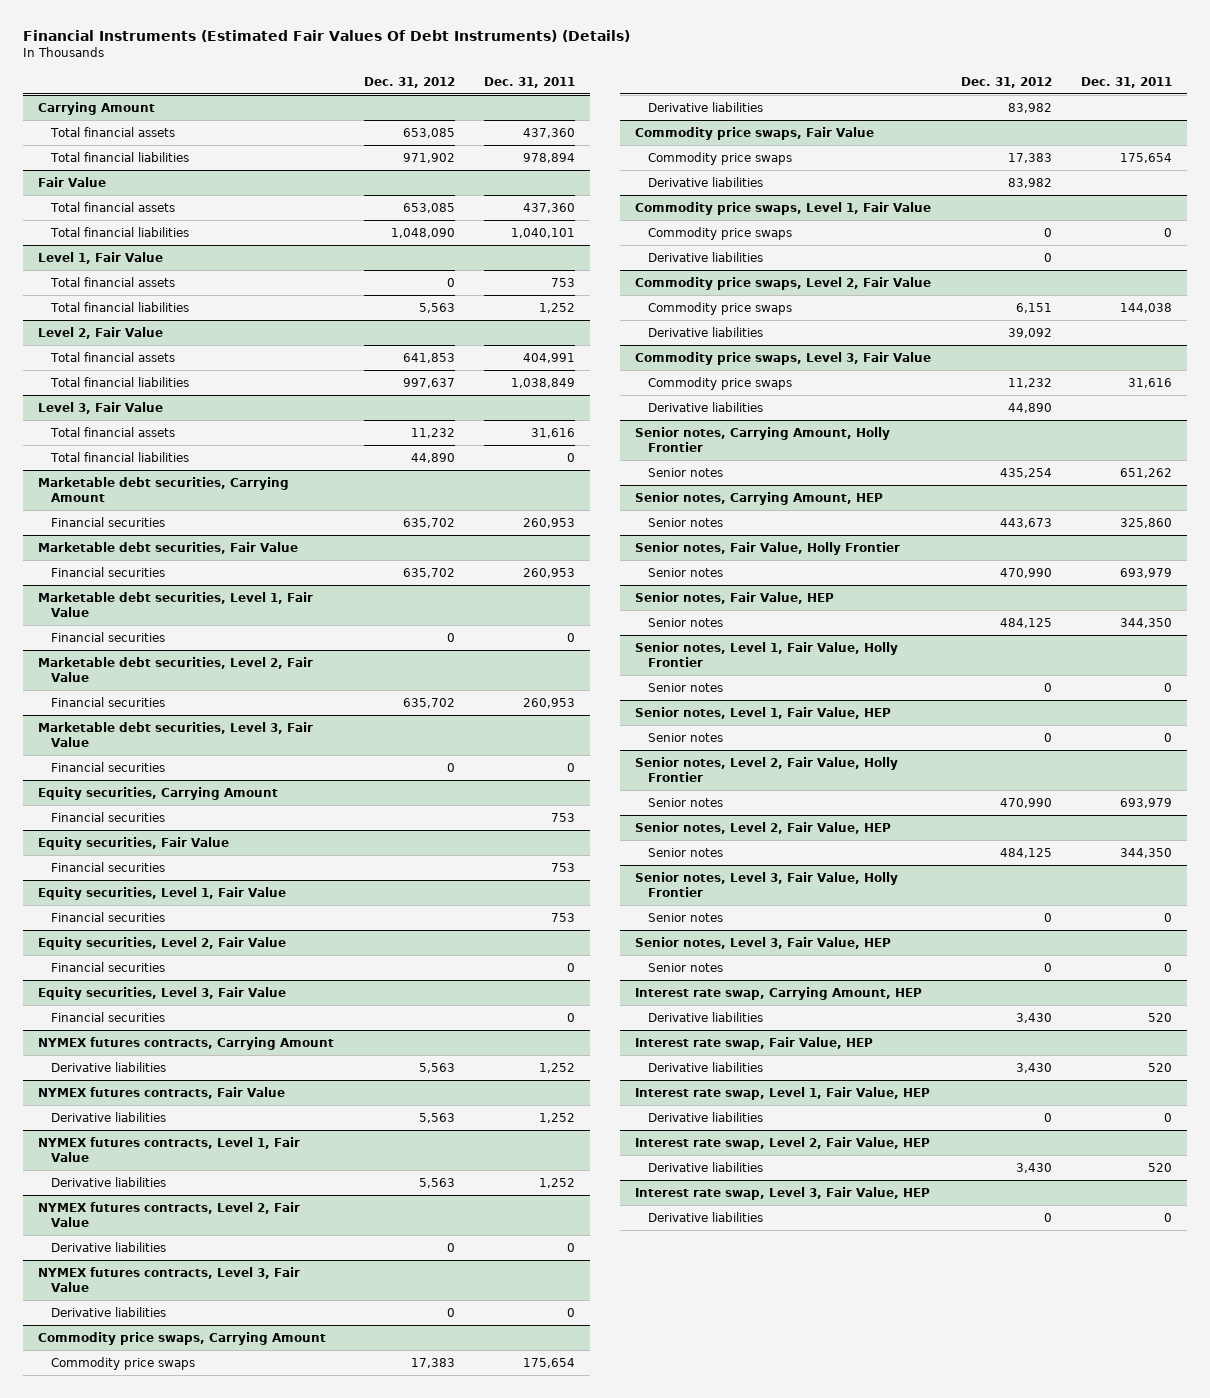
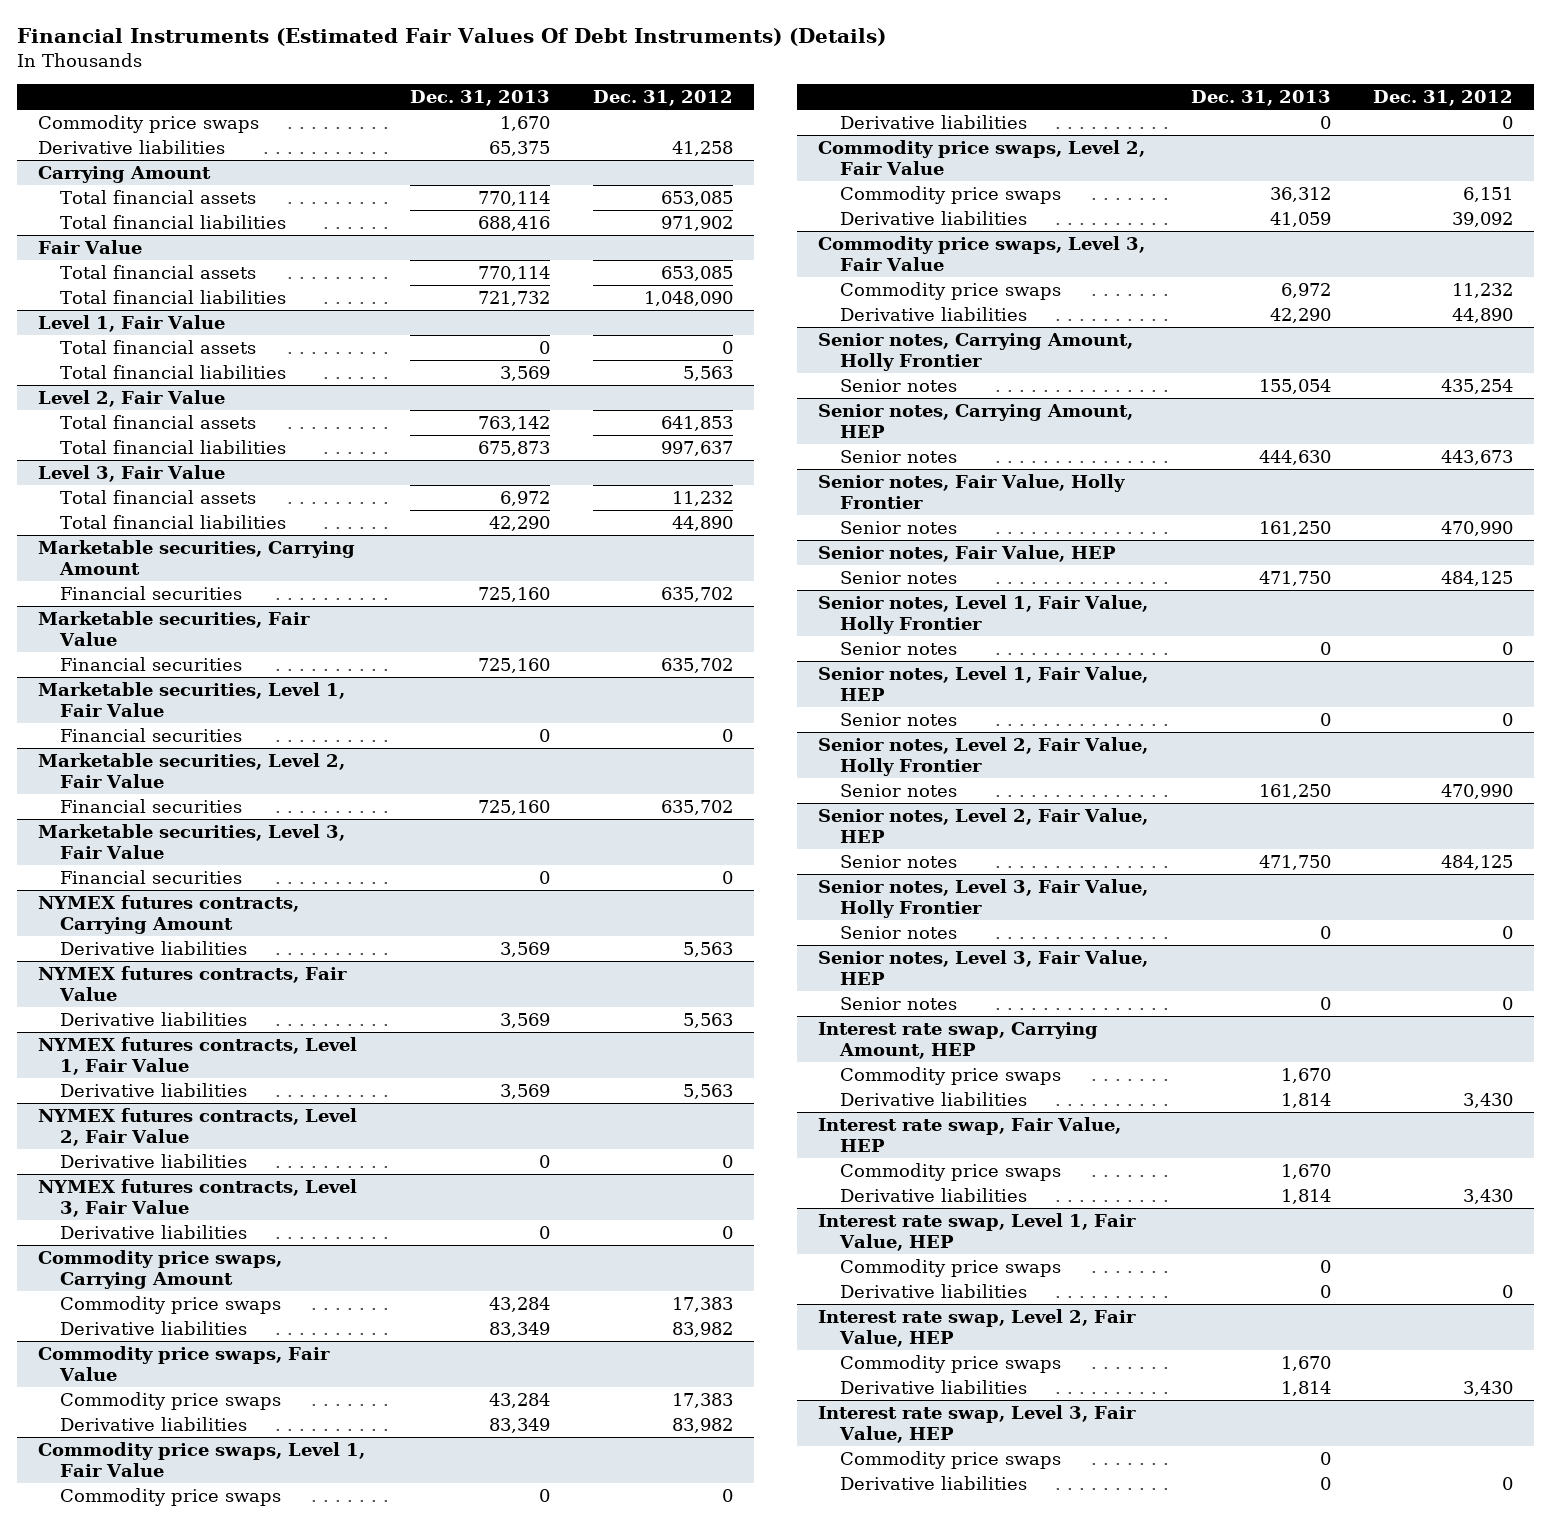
- | Dec. 31, 2012 | Dec. 31, 2011
+ | Dec. 31, 2013 | Dec. 31, 2012
+ Commodity price swaps | 1,670 |
+ Derivative liabilities | 65,375 | 41,258
- Marketable debt securities, Carrying Amount
+ Marketable securities, Carrying Amount
- Marketable debt securities, Fair Value
+ Marketable securities, Fair Value
- Marketable debt securities, Level 1, Fair Value
+ Marketable securities, Level 1, Fair Value
- Marketable debt securities, Level 2, Fair Value
+ Marketable securities, Level 2, Fair Value
- Marketable debt securities, Level 3, Fair Value
+ Marketable securities, Level 3, Fair Value
- Equity securities, Carrying Amount
- Financial securities | | 753
- Equity securities, Fair Value
- Financial securities | | 753
- Equity securities, Level 1, Fair Value
- Financial securities | | 753
- Equity securities, Level 2, Fair Value
- Financial securities | | 0
- Equity securities, Level 3, Fair Value
- Financial securities | | 0
@ Interest rate swap, Carrying Amount, HEP
+ Commodity price swaps | 1,670 |
@ Interest rate swap, Fair Value, HEP
+ Commodity price swaps | 1,670 |
@ Interest rate swap, Level 1, Fair Value, HEP
+ Commodity price swaps | 0 |
@ Interest rate swap, Level 2, Fair Value, HEP
+ Commodity price swaps | 1,670 |
@ Interest rate swap, Level 3, Fair Value, HEP
+ Commodity price swaps | 0 |

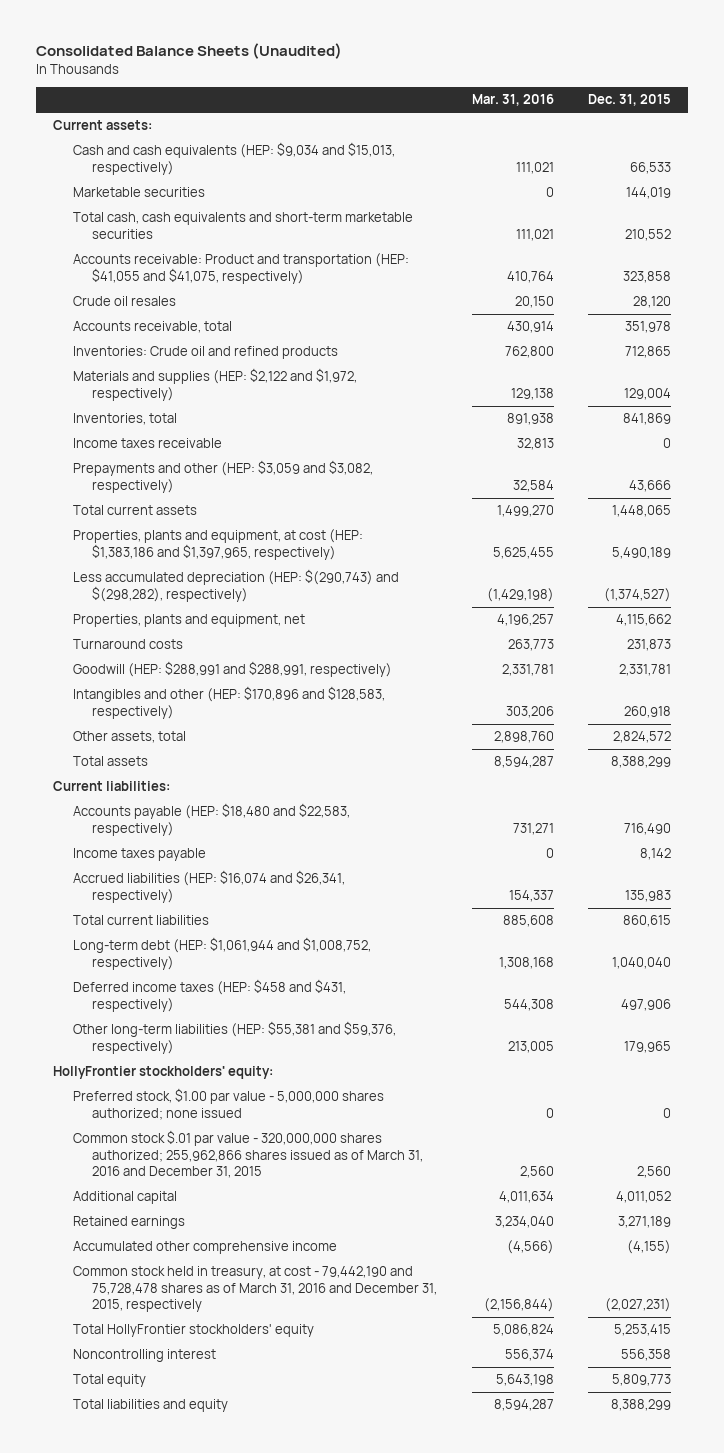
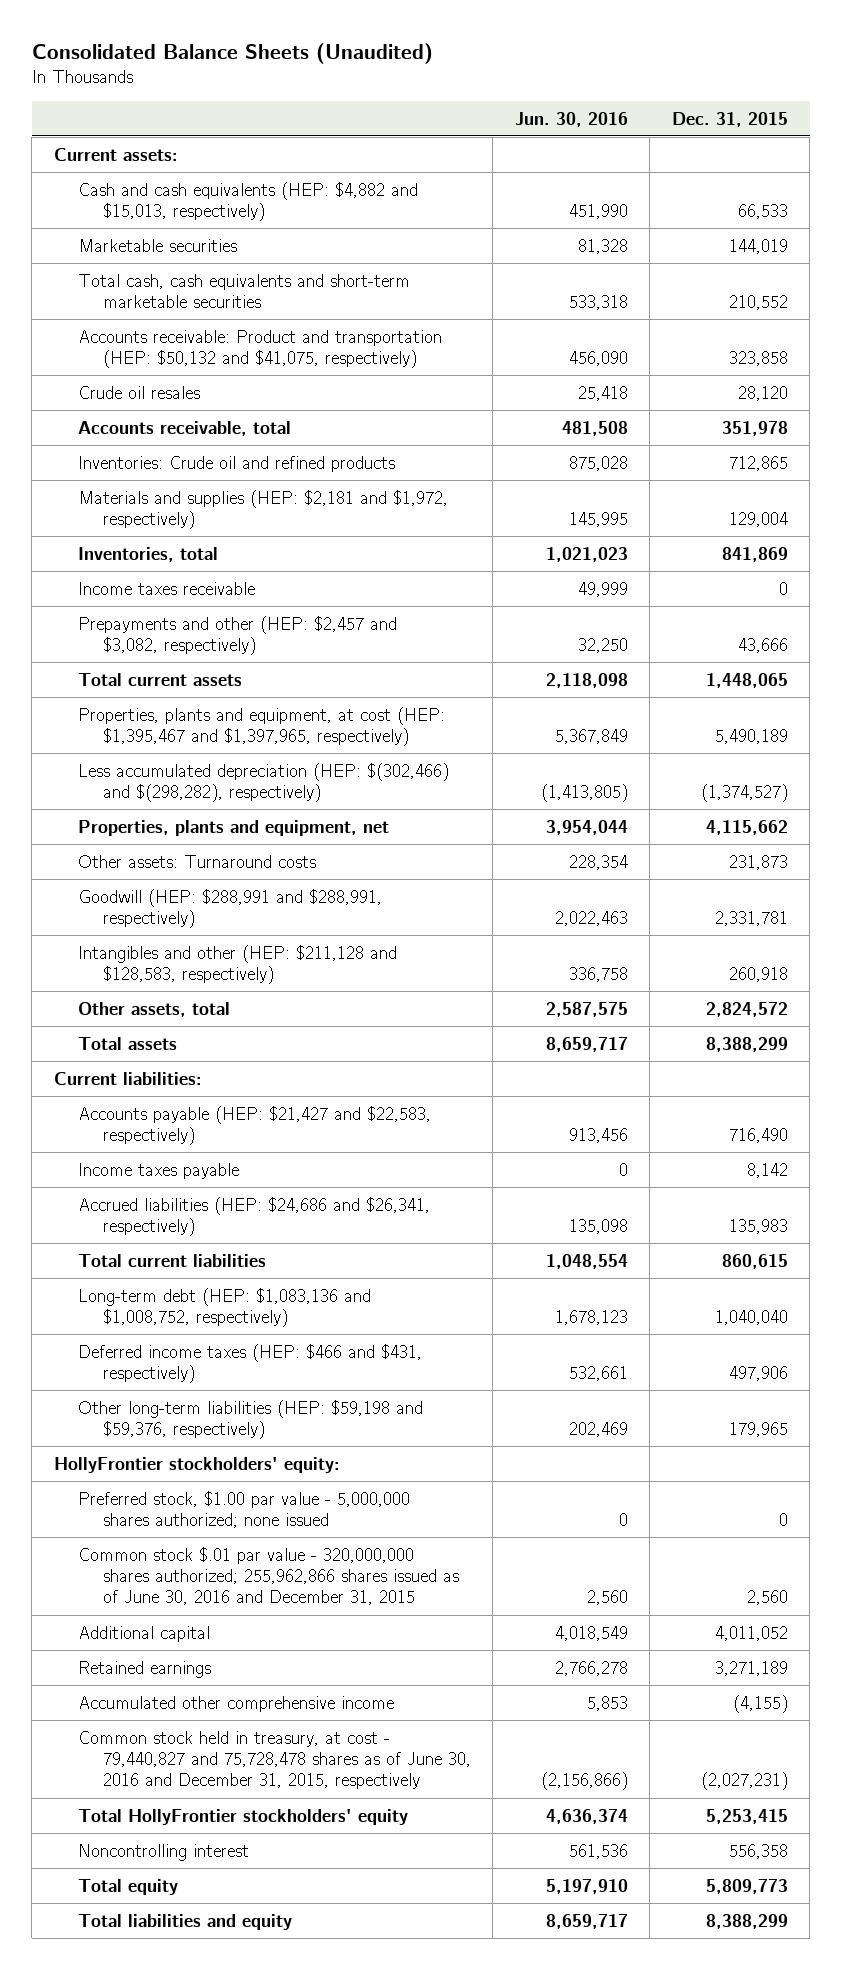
- | Mar. 31, 2016 | Dec. 31, 2015
+ | Jun. 30, 2016 | Dec. 31, 2015
- Cash and cash equivalents (HEP: $9,034 and $15,013, respectively) | 111,021 | 66,533
+ Cash and cash equivalents (HEP: $4,882 and $15,013, respectively) | 451,990 | 66,533
- Accounts receivable: Product and transportation (HEP: $41,055 and $41,075, respectively) | 410,764 | 323,858
+ Accounts receivable: Product and transportation (HEP: $50,132 and $41,075, respectively) | 456,090 | 323,858
- Materials and supplies (HEP: $2,122 and $1,972, respectively) | 129,138 | 129,004
+ Materials and supplies (HEP: $2,181 and $1,972, respectively) | 145,995 | 129,004
- Prepayments and other (HEP: $3,059 and $3,082, respectively) | 32,584 | 43,666
+ Prepayments and other (HEP: $2,457 and $3,082, respectively) | 32,250 | 43,666
- Properties, plants and equipment, at cost (HEP: $1,383,186 and $1,397,965, respectively) | 5,625,455 | 5,490,189
- Less accumulated depreciation (HEP: $(290,743) and $(298,282), respectively) | (1,429,198) | (1,374,527)
+ Properties, plants and equipment, at cost (HEP: $1,395,467 and $1,397,965, respectively) | 5,367,849 | 5,490,189
+ Less accumulated depreciation (HEP: $(302,466) and $(298,282), respectively) | (1,413,805) | (1,374,527)
- Turnaround costs | 263,773 | 231,873
+ Other assets: Turnaround costs | 228,354 | 231,873
- Intangibles and other (HEP: $170,896 and $128,583, respectively) | 303,206 | 260,918
+ Intangibles and other (HEP: $211,128 and $128,583, respectively) | 336,758 | 260,918
- Accounts payable (HEP: $18,480 and $22,583, respectively) | 731,271 | 716,490
+ Accounts payable (HEP: $21,427 and $22,583, respectively) | 913,456 | 716,490
- Accrued liabilities (HEP: $16,074 and $26,341, respectively) | 154,337 | 135,983
+ Accrued liabilities (HEP: $24,686 and $26,341, respectively) | 135,098 | 135,983
- Long-term debt (HEP: $1,061,944 and $1,008,752, respectively) | 1,308,168 | 1,040,040
- Deferred income taxes (HEP: $458 and $431, respectively) | 544,308 | 497,906
- Other long-term liabilities (HEP: $55,381 and $59,376, respectively) | 213,005 | 179,965
+ Long-term debt (HEP: $1,083,136 and $1,008,752, respectively) | 1,678,123 | 1,040,040
+ Deferred income taxes (HEP: $466 and $431, respectively) | 532,661 | 497,906
+ Other long-term liabilities (HEP: $59,198 and $59,376, respectively) | 202,469 | 179,965
- Common stock $.01 par value - 320,000,000 shares authorized; 255,962,866 shares issued as of March 31, 2016 and December 31, 2015 | 2,560 | 2,560
+ Common stock $.01 par value - 320,000,000 shares authorized; 255,962,866 shares issued as of June 30, 2016 and December 31, 2015 | 2,560 | 2,560
- Common stock held in treasury, at cost - 79,442,190 and 75,728,478 shares as of March 31, 2016 and December 31, 2015, respectively | (2,156,844) | (2,027,231)
+ Common stock held in treasury, at cost - 79,440,827 and 75,728,478 shares as of June 30, 2016 and December 31, 2015, respectively | (2,156,866) | (2,027,231)

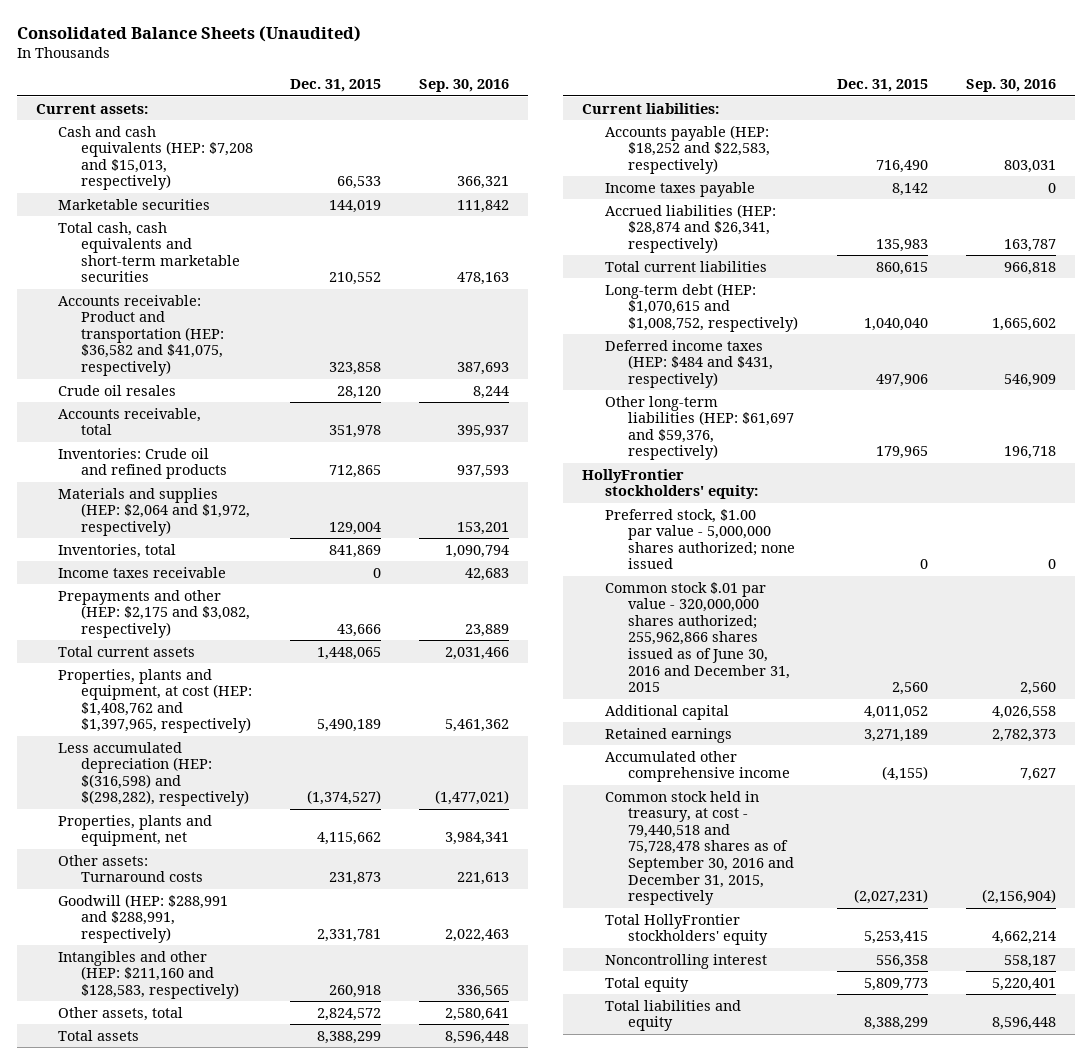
- | Jun. 30, 2016 | Dec. 31, 2015
+ | Dec. 31, 2015 | Sep. 30, 2016
- Cash and cash equivalents (HEP: $4,882 and $15,013, respectively) | 451,990 | 66,533
+ Cash and cash equivalents (HEP: $7,208 and $15,013, respectively) | 66,533 | 366,321
- Accounts receivable: Product and transportation (HEP: $50,132 and $41,075, respectively) | 456,090 | 323,858
+ Accounts receivable: Product and transportation (HEP: $36,582 and $41,075, respectively) | 323,858 | 387,693
- Materials and supplies (HEP: $2,181 and $1,972, respectively) | 145,995 | 129,004
+ Materials and supplies (HEP: $2,064 and $1,972, respectively) | 129,004 | 153,201
- Prepayments and other (HEP: $2,457 and $3,082, respectively) | 32,250 | 43,666
+ Prepayments and other (HEP: $2,175 and $3,082, respectively) | 43,666 | 23,889
- Properties, plants and equipment, at cost (HEP: $1,395,467 and $1,397,965, respectively) | 5,367,849 | 5,490,189
- Less accumulated depreciation (HEP: $(302,466) and $(298,282), respectively) | (1,413,805) | (1,374,527)
+ Properties, plants and equipment, at cost (HEP: $1,408,762 and $1,397,965, respectively) | 5,490,189 | 5,461,362
+ Less accumulated depreciation (HEP: $(316,598) and $(298,282), respectively) | (1,374,527) | (1,477,021)
- Intangibles and other (HEP: $211,128 and $128,583, respectively) | 336,758 | 260,918
+ Intangibles and other (HEP: $211,160 and $128,583, respectively) | 260,918 | 336,565
- Accounts payable (HEP: $21,427 and $22,583, respectively) | 913,456 | 716,490
+ Accounts payable (HEP: $18,252 and $22,583, respectively) | 716,490 | 803,031
- Accrued liabilities (HEP: $24,686 and $26,341, respectively) | 135,098 | 135,983
+ Accrued liabilities (HEP: $28,874 and $26,341, respectively) | 135,983 | 163,787
- Long-term debt (HEP: $1,083,136 and $1,008,752, respectively) | 1,678,123 | 1,040,040
- Deferred income taxes (HEP: $466 and $431, respectively) | 532,661 | 497,906
- Other long-term liabilities (HEP: $59,198 and $59,376, respectively) | 202,469 | 179,965
+ Long-term debt (HEP: $1,070,615 and $1,008,752, respectively) | 1,040,040 | 1,665,602
+ Deferred income taxes (HEP: $484 and $431, respectively) | 497,906 | 546,909
+ Other long-term liabilities (HEP: $61,697 and $59,376, respectively) | 179,965 | 196,718
- Common stock held in treasury, at cost - 79,440,827 and 75,728,478 shares as of June 30, 2016 and December 31, 2015, respectively | (2,156,866) | (2,027,231)
+ Common stock held in treasury, at cost - 79,440,518 and 75,728,478 shares as of September 30, 2016 and December 31, 2015, respectively | (2,027,231) | (2,156,904)

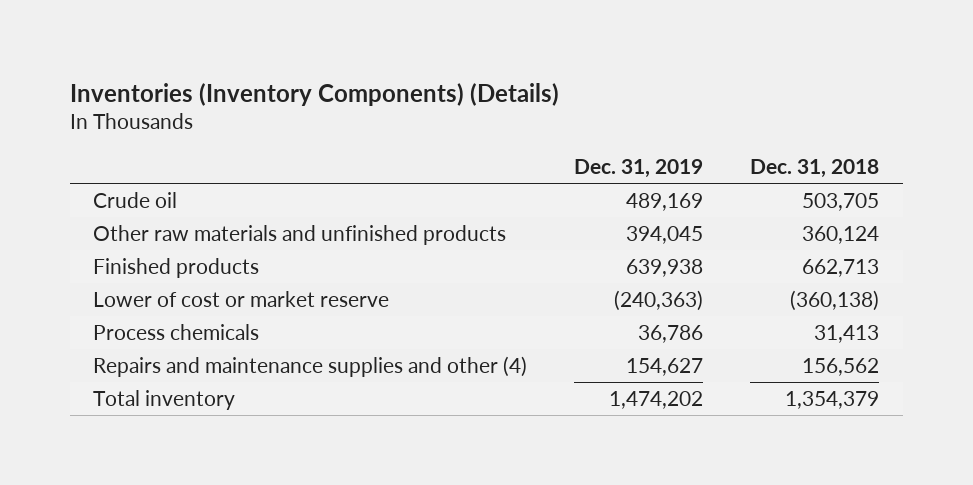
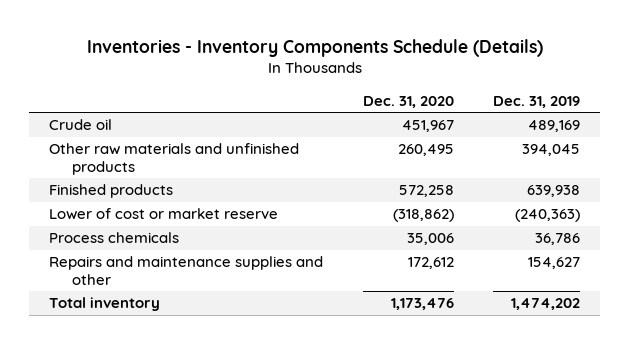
- Inventories (Inventory Components) (Details)
+ Inventories - Inventory Components Schedule (Details)
- | Dec. 31, 2019 | Dec. 31, 2018
+ | Dec. 31, 2020 | Dec. 31, 2019
- Repairs and maintenance supplies and other (4) | 154,627 | 156,562
+ Repairs and maintenance supplies and other | 172,612 | 154,627

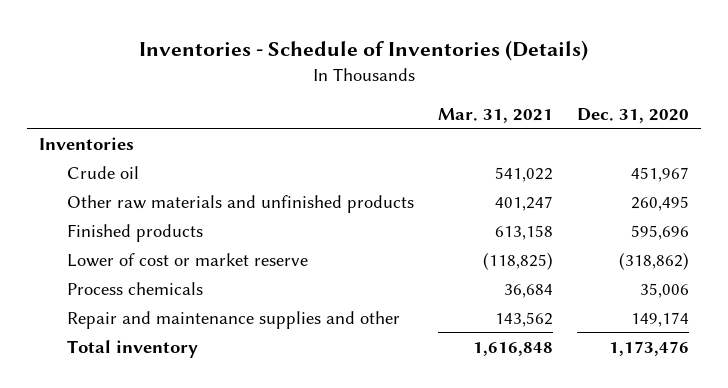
- Inventories - Inventory Components Schedule (Details)
+ Inventories - Schedule of Inventories (Details)
- | Dec. 31, 2020 | Dec. 31, 2019
+ | Mar. 31, 2021 | Dec. 31, 2020
+ Inventories
- Finished products | 572,258 | 639,938
+ Finished products | 613,158 | 595,696
- Repairs and maintenance supplies and other | 172,612 | 154,627
+ Repair and maintenance supplies and other | 143,562 | 149,174

